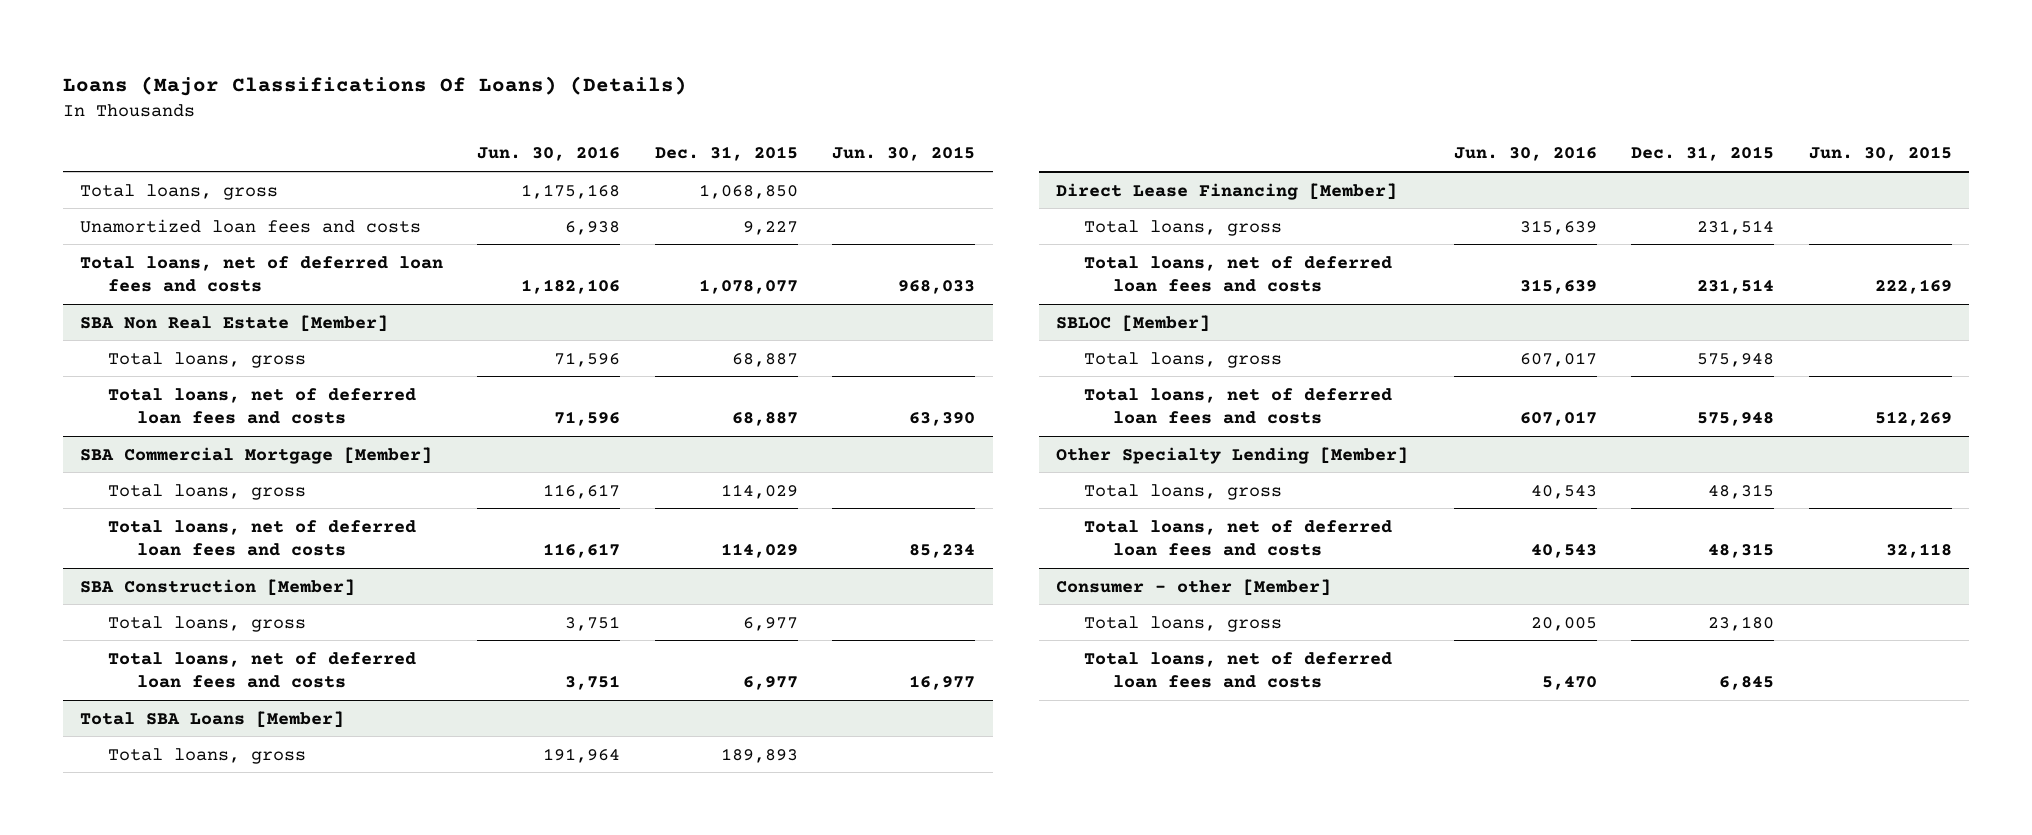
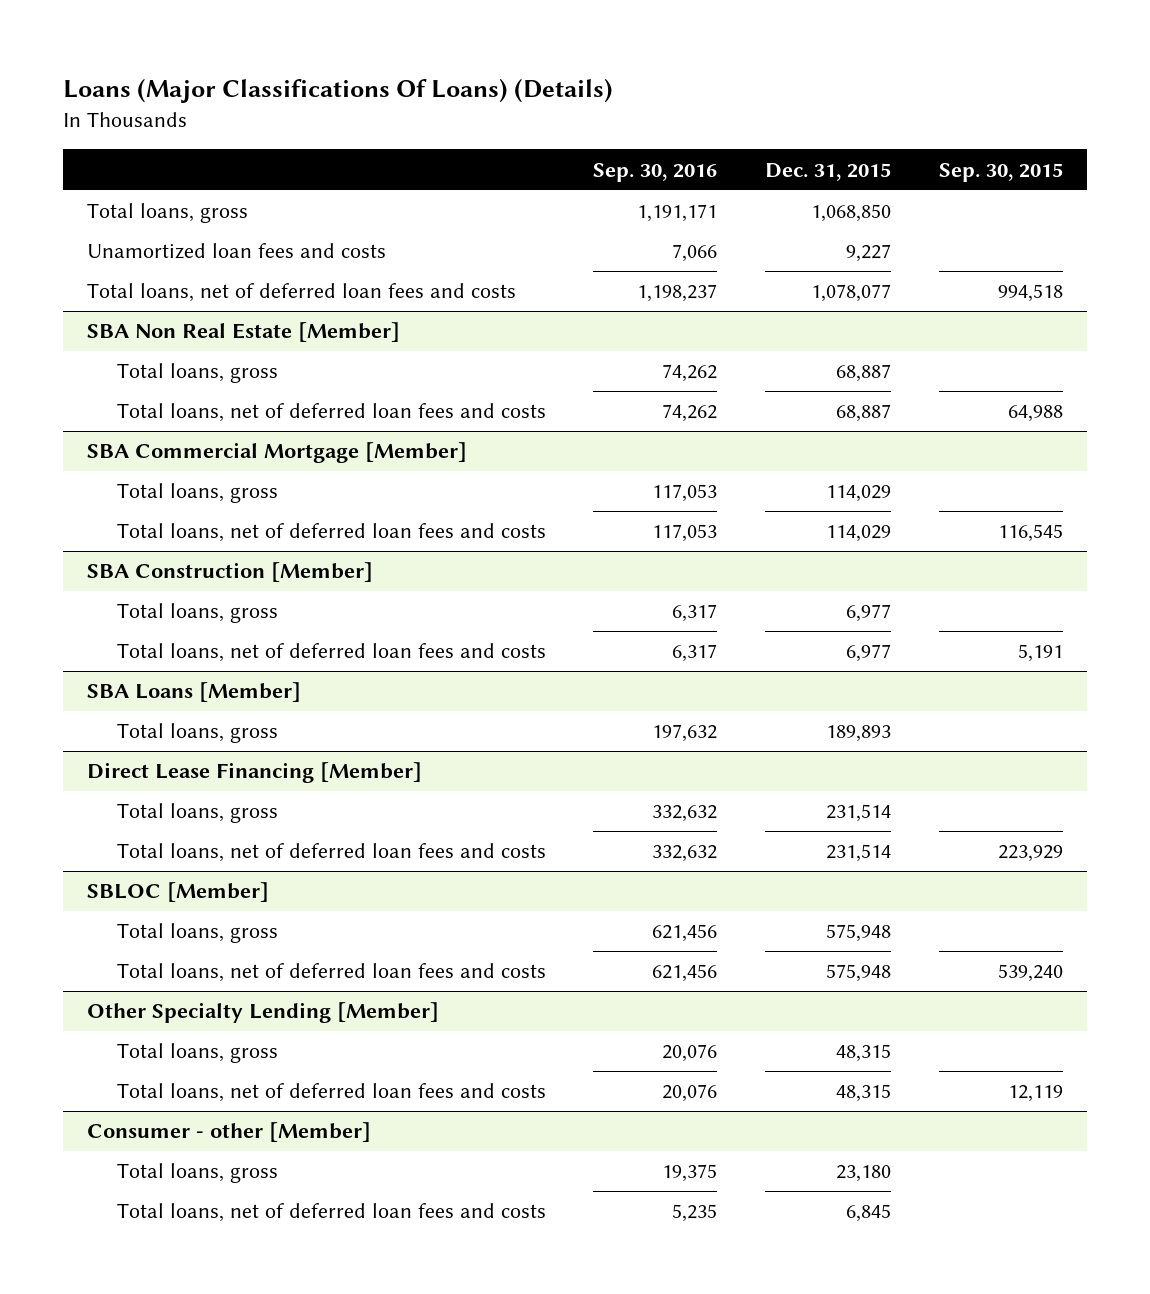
- | Jun. 30, 2016 | Dec. 31, 2015 | Jun. 30, 2015
+ | Sep. 30, 2016 | Dec. 31, 2015 | Sep. 30, 2015
- Total SBA Loans [Member]
+ SBA Loans [Member]

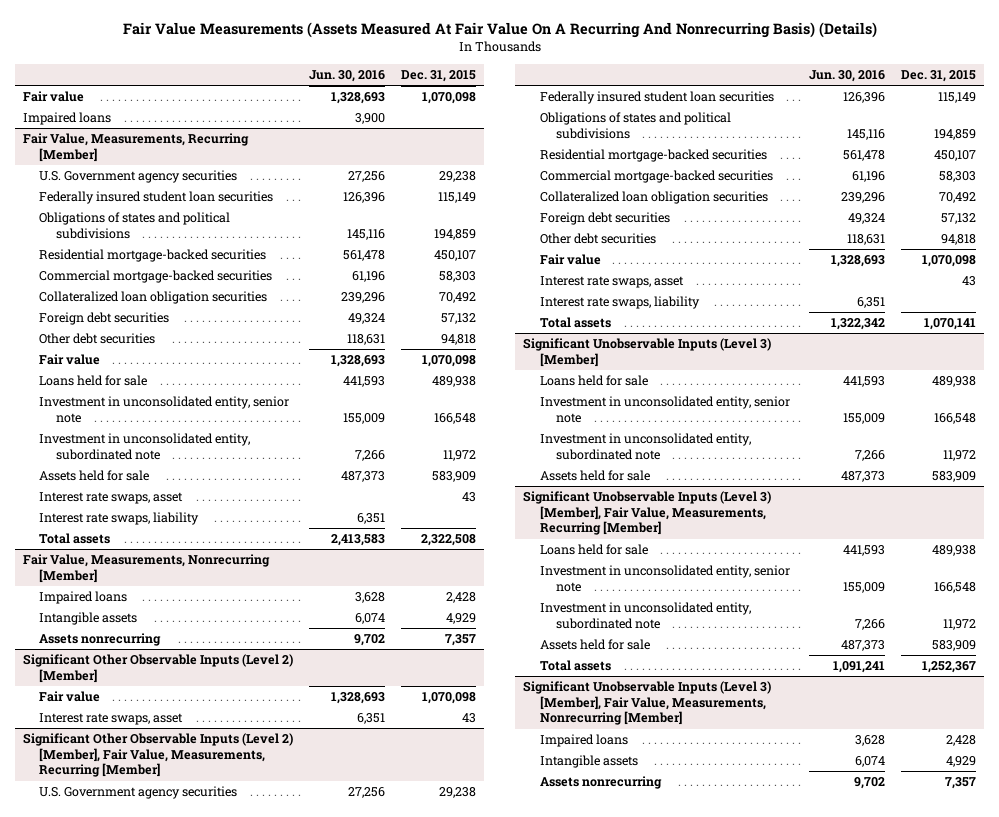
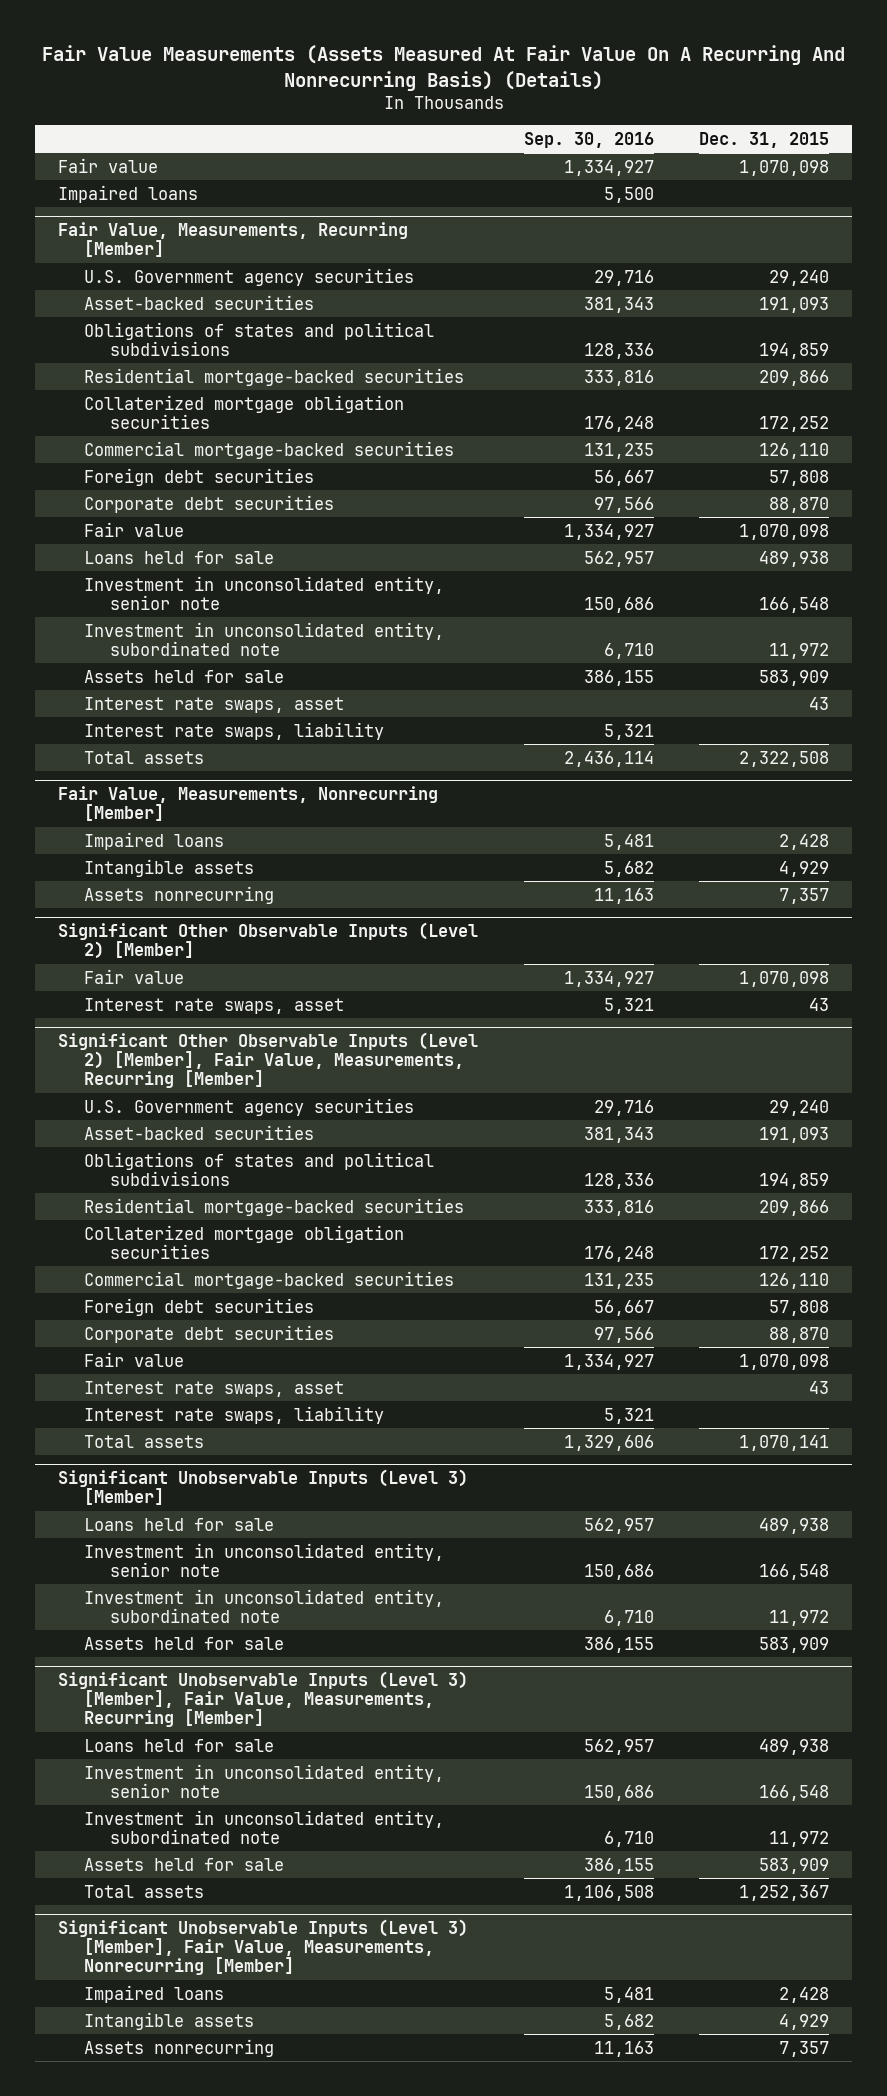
- | Jun. 30, 2016 | Dec. 31, 2015
+ | Sep. 30, 2016 | Dec. 31, 2015
@ Fair Value, Measurements, Recurring [Member]
- U.S. Government agency securities | 27,256 | 29,238
- Federally insured student loan securities | 126,396 | 115,149
+ U.S. Government agency securities | 29,716 | 29,240
+ Asset-backed securities | 381,343 | 191,093
- Residential mortgage-backed securities | 561,478 | 450,107
- Commercial mortgage-backed securities | 61,196 | 58,303
- Collateralized loan obligation securities | 239,296 | 70,492
- Foreign debt securities | 49,324 | 57,132
- Other debt securities | 118,631 | 94,818
+ Residential mortgage-backed securities | 333,816 | 209,866
+ Collaterized mortgage obligation securities | 176,248 | 172,252
+ Commercial mortgage-backed securities | 131,235 | 126,110
+ Foreign debt securities | 56,667 | 57,808
+ Corporate debt securities | 97,566 | 88,870
@ Significant Other Observable Inputs (Level 2) [Member], Fair Value, Measurements, Recurring [Member]
- U.S. Government agency securities | 27,256 | 29,238
- Federally insured student loan securities | 126,396 | 115,149
+ U.S. Government agency securities | 29,716 | 29,240
+ Asset-backed securities | 381,343 | 191,093
- Residential mortgage-backed securities | 561,478 | 450,107
- Commercial mortgage-backed securities | 61,196 | 58,303
- Collateralized loan obligation securities | 239,296 | 70,492
- Foreign debt securities | 49,324 | 57,132
- Other debt securities | 118,631 | 94,818
+ Residential mortgage-backed securities | 333,816 | 209,866
+ Collaterized mortgage obligation securities | 176,248 | 172,252
+ Commercial mortgage-backed securities | 131,235 | 126,110
+ Foreign debt securities | 56,667 | 57,808
+ Corporate debt securities | 97,566 | 88,870

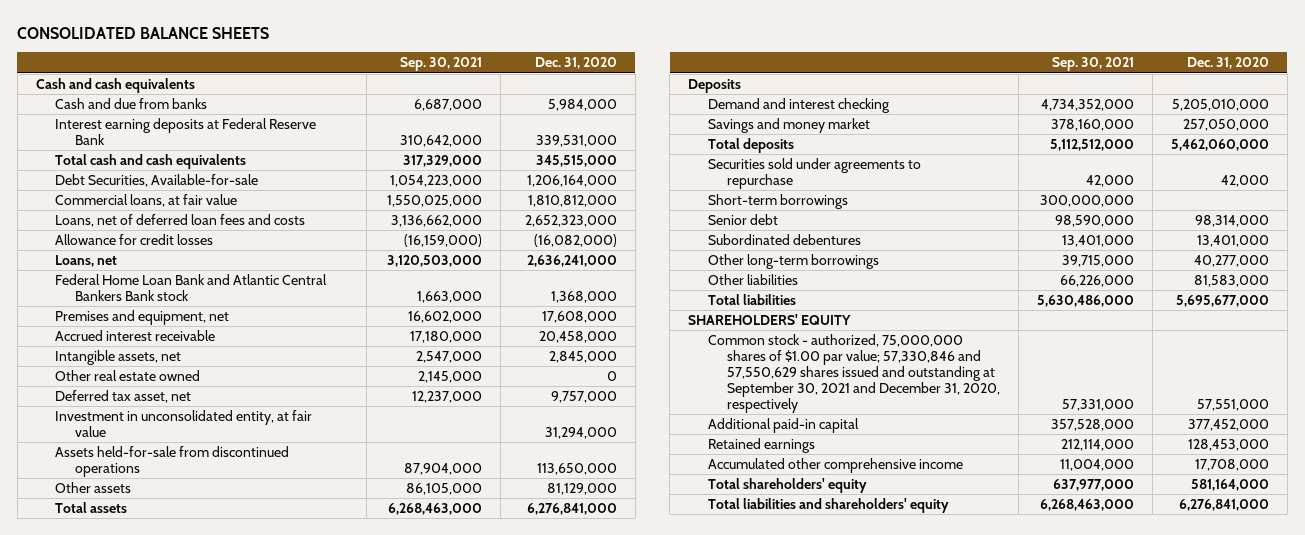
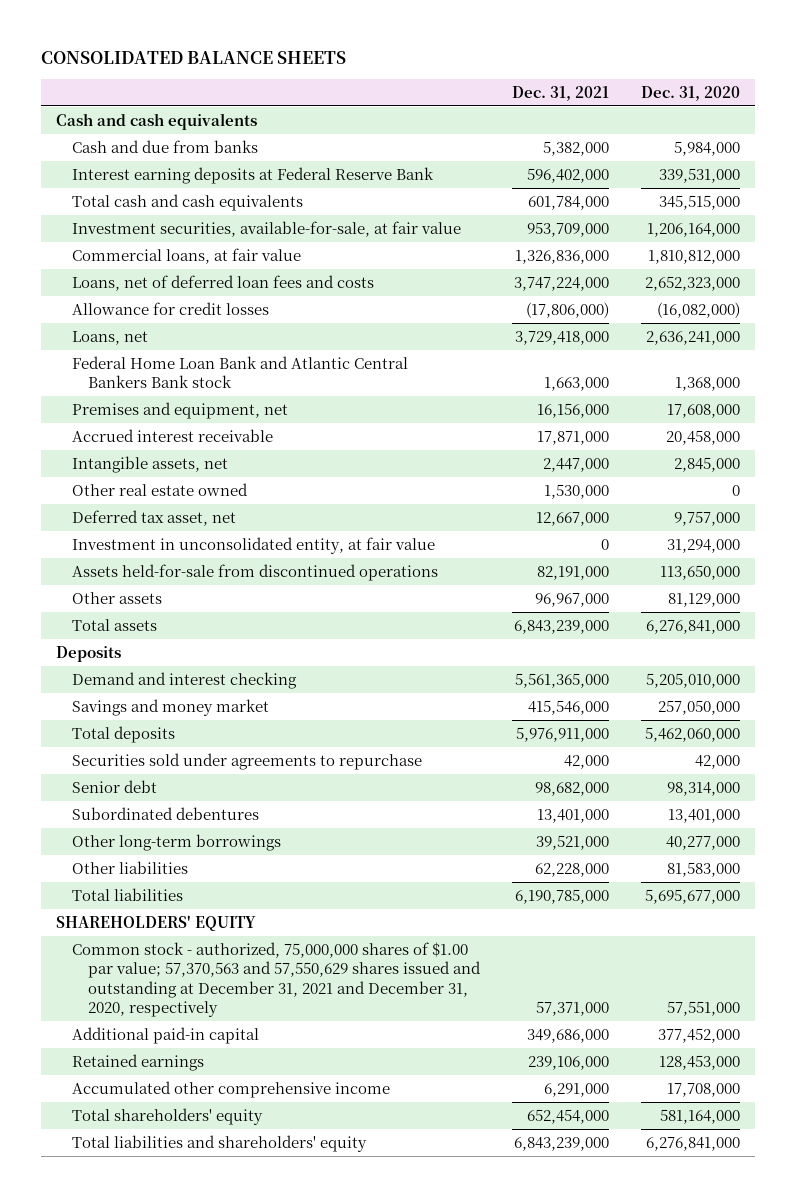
- | Sep. 30, 2021 | Dec. 31, 2020
+ | Dec. 31, 2021 | Dec. 31, 2020
- Debt Securities, Available-for-sale | 1,054,223,000 | 1,206,164,000
+ Investment securities, available-for-sale, at fair value | 953,709,000 | 1,206,164,000
- Short-term borrowings | 300,000,000 |
- Common stock - authorized, 75,000,000 shares of $1.00 par value; 57,330,846 and 57,550,629 shares issued and outstanding at September 30, 2021 and December 31, 2020, respectively | 57,331,000 | 57,551,000
+ Common stock - authorized, 75,000,000 shares of $1.00 par value; 57,370,563 and 57,550,629 shares issued and outstanding at December 31, 2021 and December 31, 2020, respectively | 57,371,000 | 57,551,000

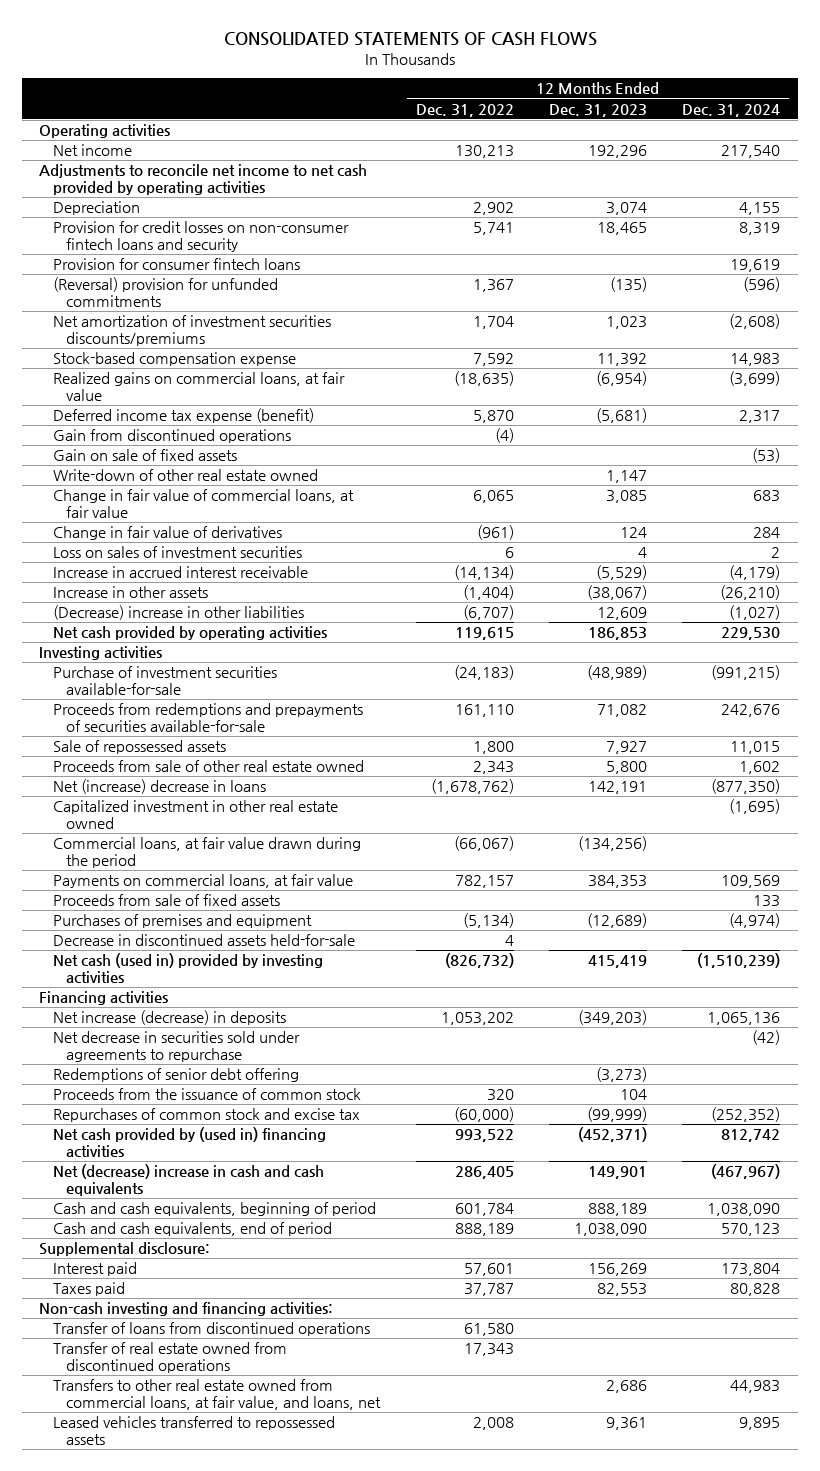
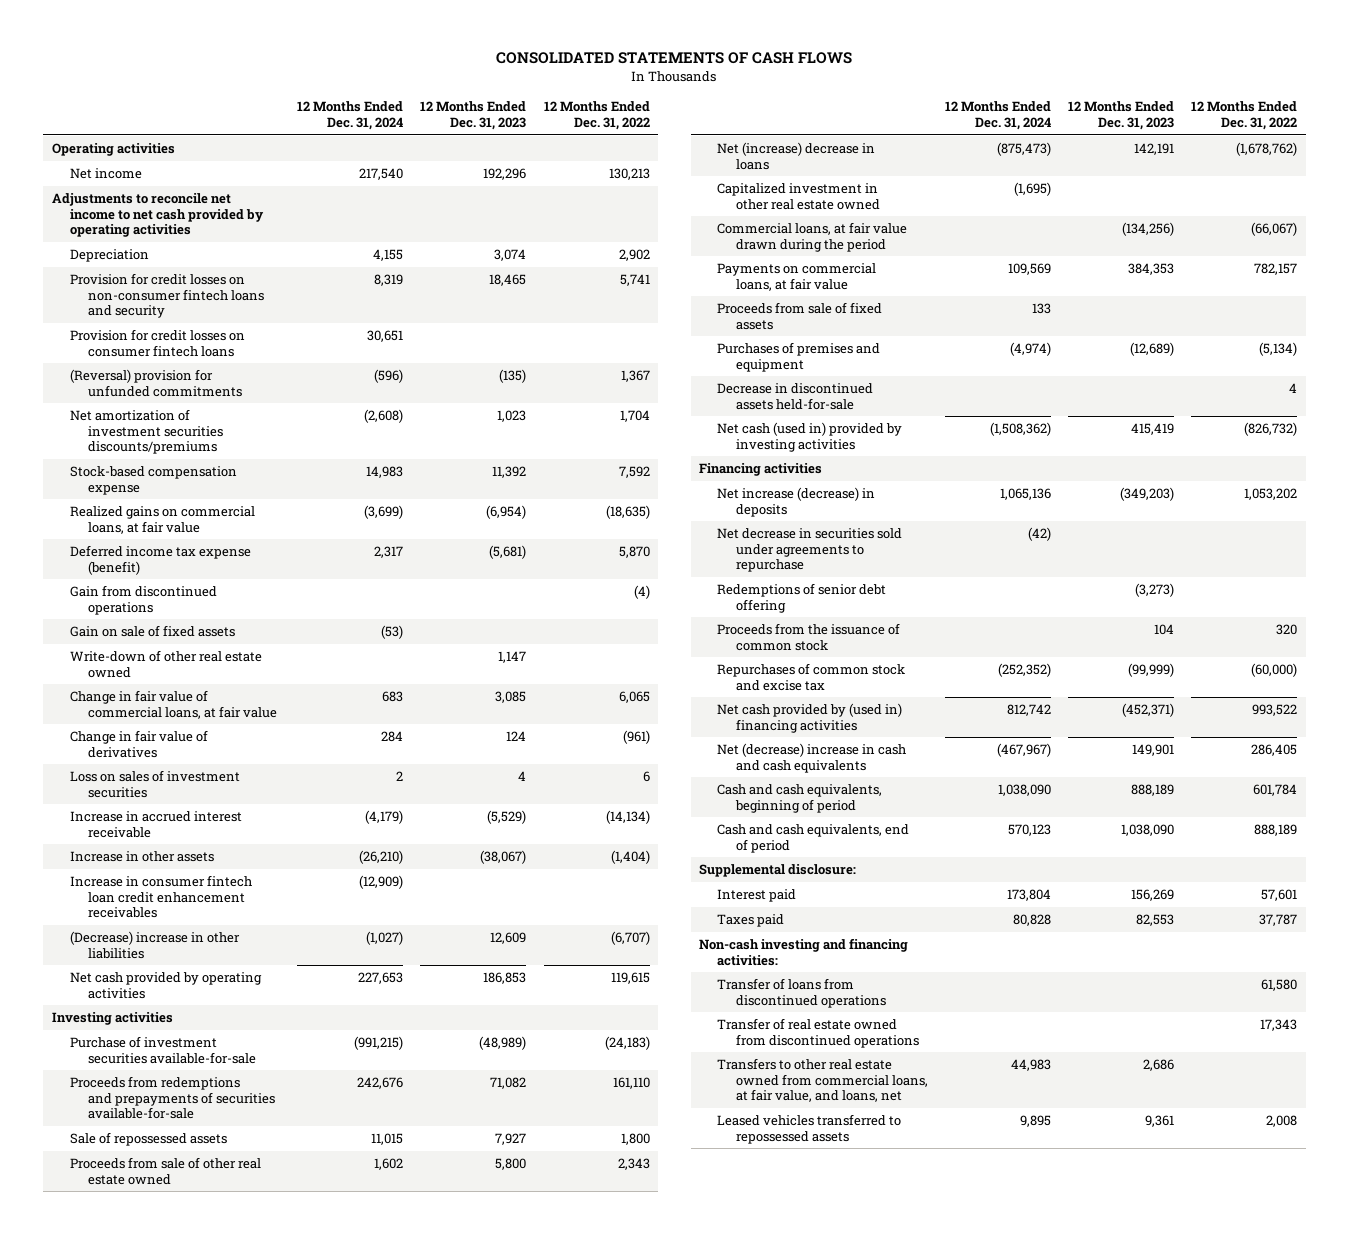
- | 12 Months Ended Dec. 31, 2022 | 12 Months Ended Dec. 31, 2023 | 12 Months Ended Dec. 31, 2024
+ | 12 Months Ended Dec. 31, 2024 | 12 Months Ended Dec. 31, 2023 | 12 Months Ended Dec. 31, 2022
- Provision for consumer fintech loans | | | 19,619
+ Provision for credit losses on consumer fintech loans | 30,651 | |
+ Increase in consumer fintech loan credit enhancement receivables | (12,909) | |
- Net cash provided by operating activities | 119,615 | 186,853 | 229,530
+ Net cash provided by operating activities | 227,653 | 186,853 | 119,615
- Net (increase) decrease in loans | (1,678,762) | 142,191 | (877,350)
+ Net (increase) decrease in loans | (875,473) | 142,191 | (1,678,762)
- Net cash (used in) provided by investing activities | (826,732) | 415,419 | (1,510,239)
+ Net cash (used in) provided by investing activities | (1,508,362) | 415,419 | (826,732)

